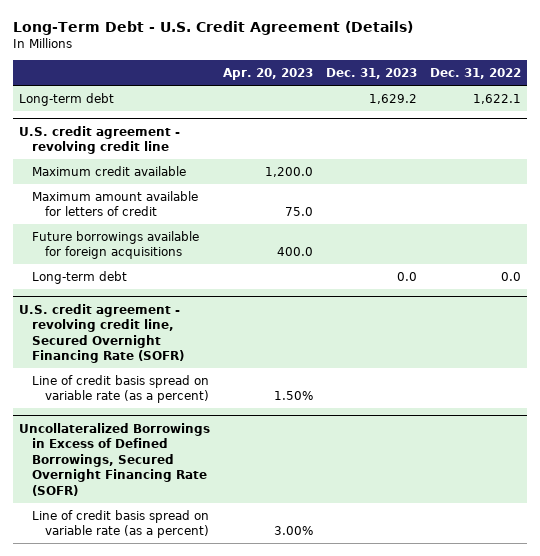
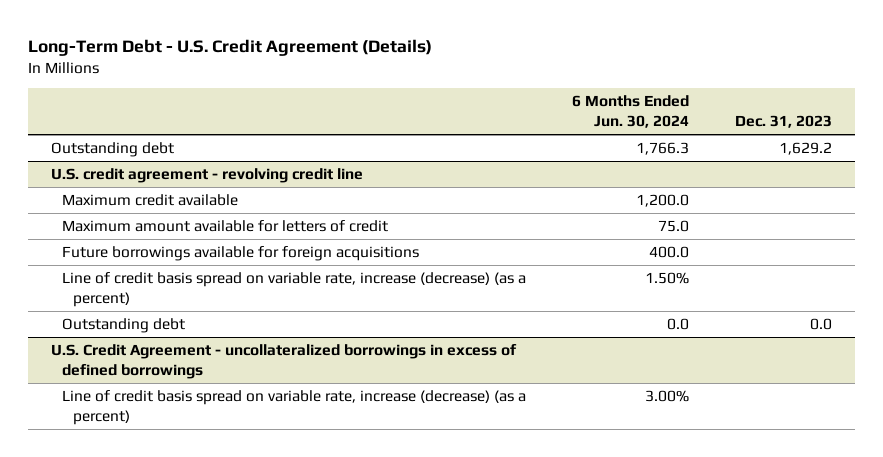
- | Apr. 20, 2023 | Dec. 31, 2023 | Dec. 31, 2022
+ | 6 Months Ended Jun. 30, 2024 | Dec. 31, 2023
- Long-term debt | | 1,629.2 | 1,622.1
+ Outstanding debt | 1,766.3 | 1,629.2
@ U.S. credit agreement - revolving credit line
- Long-term debt | | 0.0 | 0.0
- U.S. credit agreement - revolving credit line, Secured Overnight Financing Rate (SOFR)
- Line of credit basis spread on variable rate (as a percent) | 1.50% | |
- Uncollateralized Borrowings in Excess of Defined Borrowings, Secured Overnight Financing Rate (SOFR)
- Line of credit basis spread on variable rate (as a percent) | 3.00% | |
@ U.S. credit agreement - revolving credit line
+ Line of credit basis spread on variable rate, increase (decrease) (as a percent) | 1.50% |
+ Outstanding debt | 0.0 | 0.0
+ U.S. Credit Agreement - uncollateralized borrowings in excess of defined borrowings
+ Line of credit basis spread on variable rate, increase (decrease) (as a percent) | 3.00% |

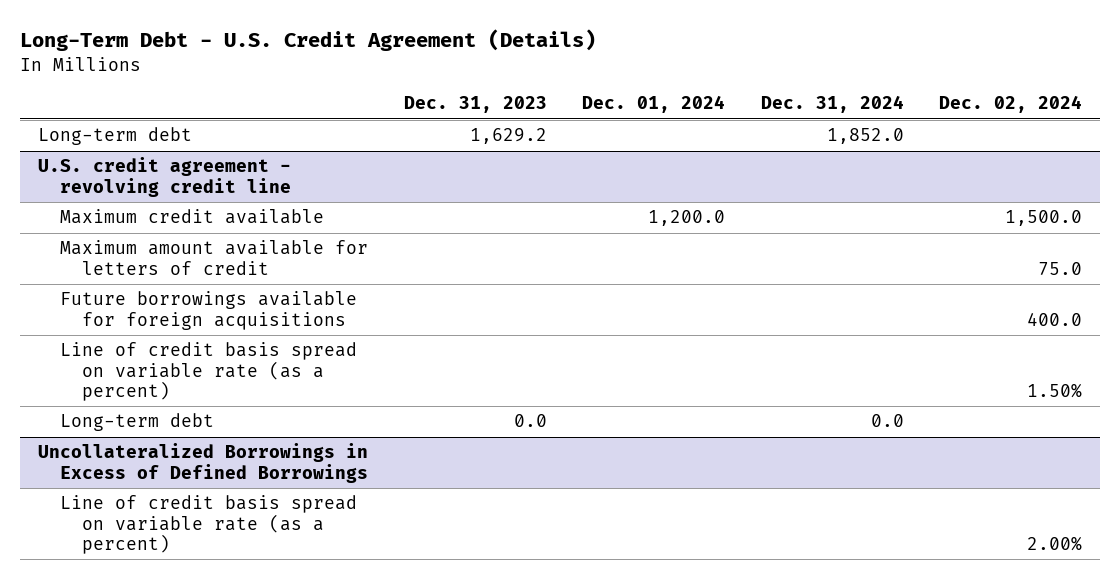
- | 6 Months Ended Jun. 30, 2024 | Dec. 31, 2023
+ | Dec. 31, 2023 | Dec. 01, 2024 | Dec. 31, 2024 | Dec. 02, 2024
- Outstanding debt | 1,766.3 | 1,629.2
+ Long-term debt | 1,629.2 | | 1,852.0 |
@ U.S. credit agreement - revolving credit line
- Line of credit basis spread on variable rate, increase (decrease) (as a percent) | 1.50% |
- Outstanding debt | 0.0 | 0.0
- U.S. Credit Agreement - uncollateralized borrowings in excess of defined borrowings
- Line of credit basis spread on variable rate, increase (decrease) (as a percent) | 3.00% |
@ U.S. credit agreement - revolving credit line
+ Line of credit basis spread on variable rate (as a percent) | | | | 1.50%
+ Long-term debt | 0.0 | | 0.0 |
+ Uncollateralized Borrowings in Excess of Defined Borrowings
+ Line of credit basis spread on variable rate (as a percent) | | | | 2.00%

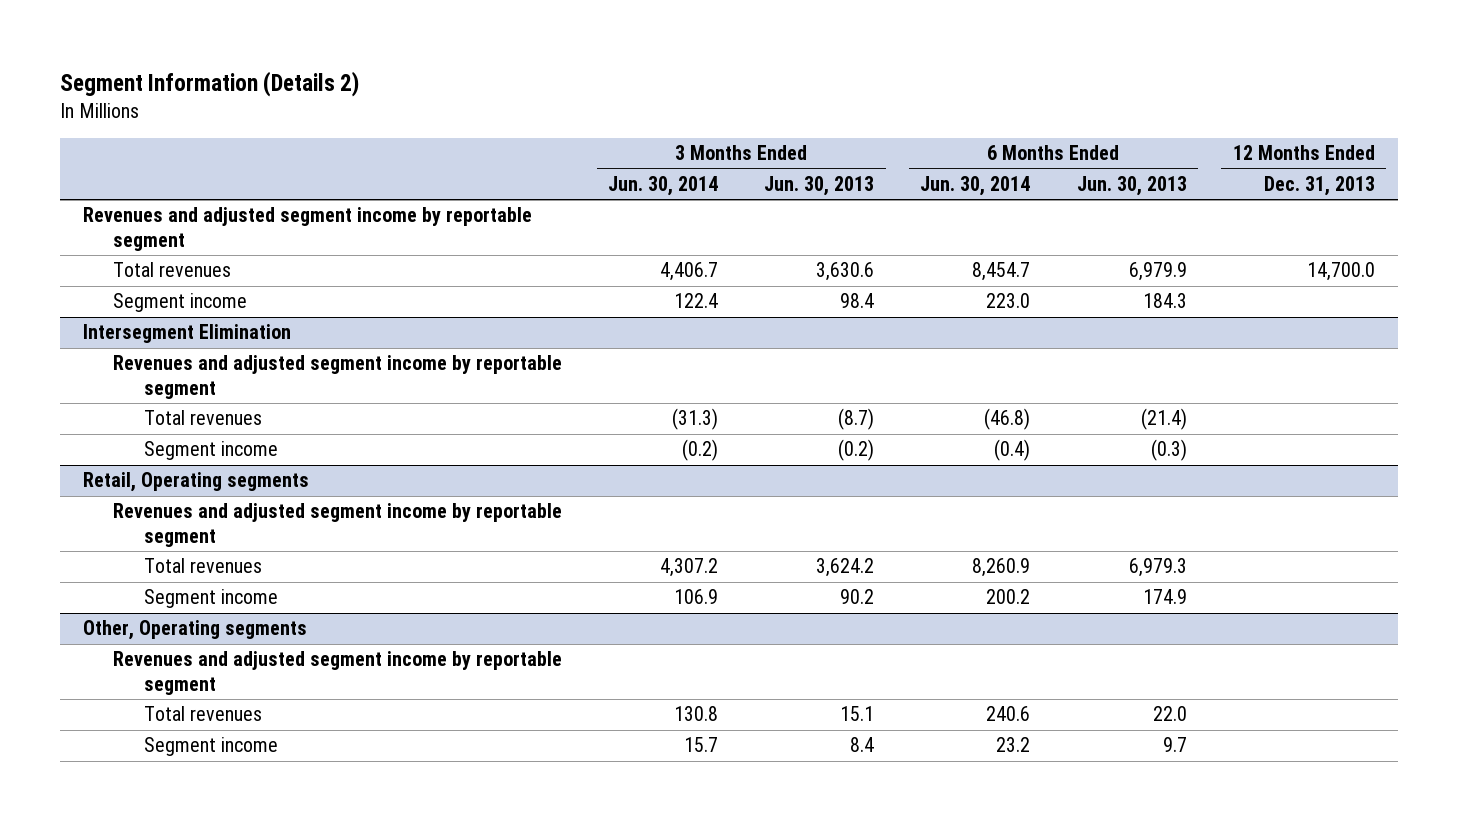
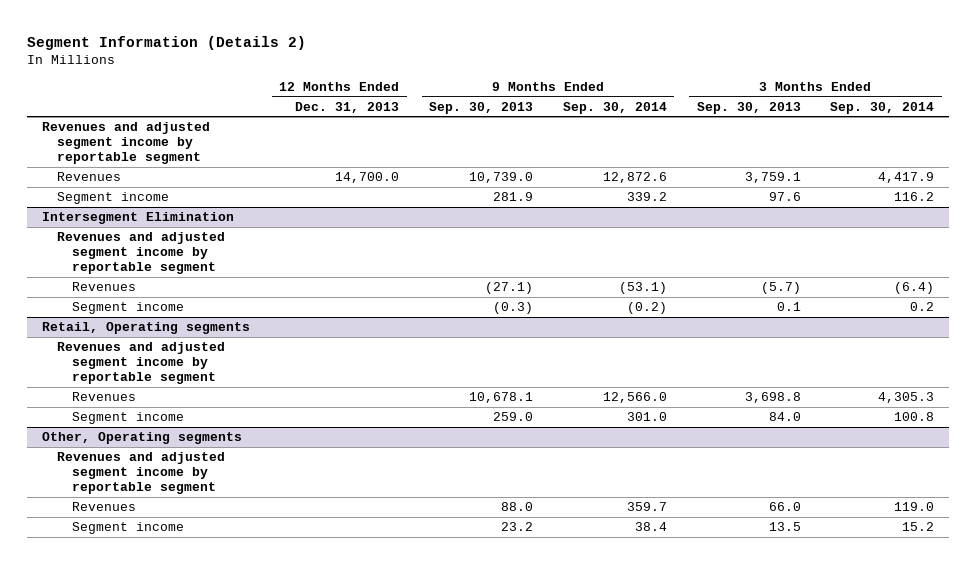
- | 3 Months Ended Jun. 30, 2014 | 3 Months Ended Jun. 30, 2013 | 6 Months Ended Jun. 30, 2014 | 6 Months Ended Jun. 30, 2013 | 12 Months Ended Dec. 31, 2013
+ | 12 Months Ended Dec. 31, 2013 | 9 Months Ended Sep. 30, 2013 | 9 Months Ended Sep. 30, 2014 | 3 Months Ended Sep. 30, 2013 | 3 Months Ended Sep. 30, 2014
- Total revenues | 4,406.7 | 3,630.6 | 8,454.7 | 6,979.9 | 14,700.0
+ Revenues | 14,700.0 | 10,739.0 | 12,872.6 | 3,759.1 | 4,417.9
@ Intersegment Elimination
- Total revenues | (31.3) | (8.7) | (46.8) | (21.4) |
+ Revenues | | (27.1) | (53.1) | (5.7) | (6.4)
@ Retail, Operating segments
- Total revenues | 4,307.2 | 3,624.2 | 8,260.9 | 6,979.3 |
+ Revenues | | 10,678.1 | 12,566.0 | 3,698.8 | 4,305.3
@ Other, Operating segments
- Total revenues | 130.8 | 15.1 | 240.6 | 22.0 |
+ Revenues | | 88.0 | 359.7 | 66.0 | 119.0

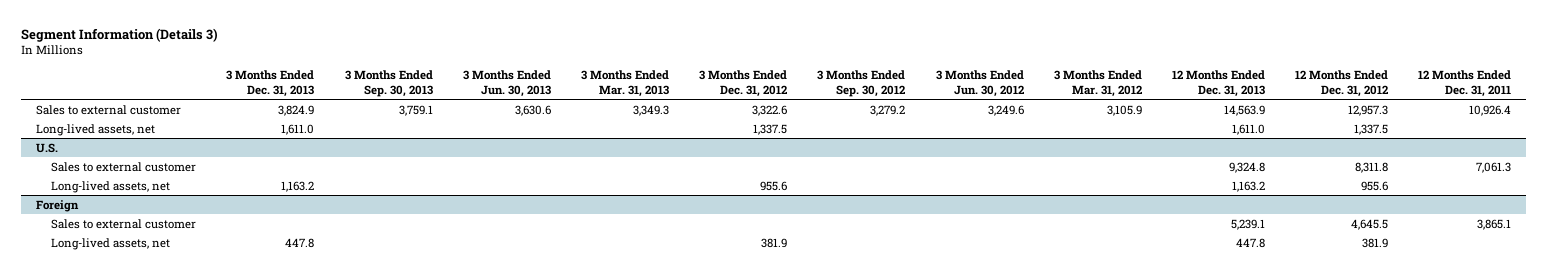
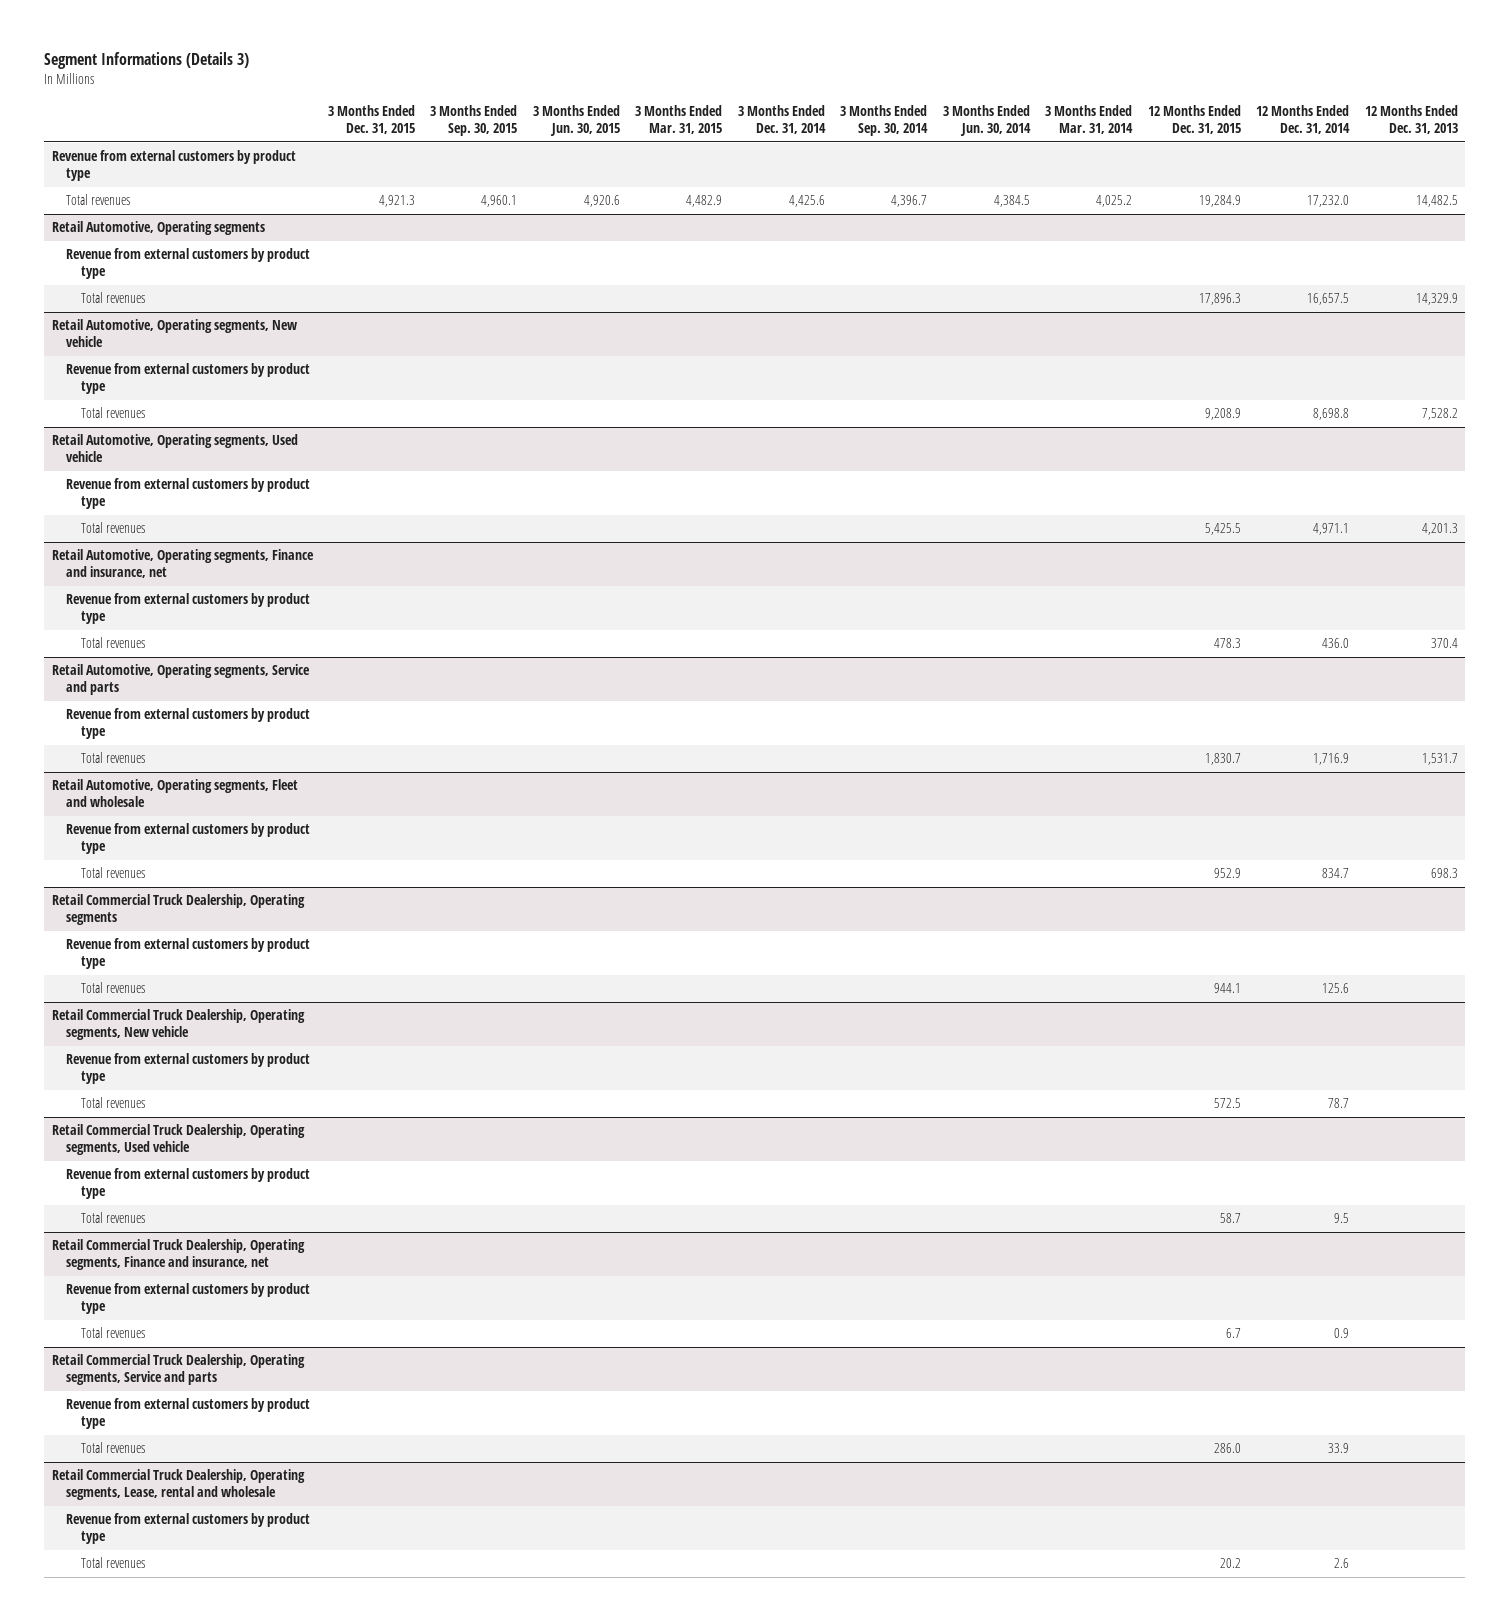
- Segment Information (Details 3)
+ Segment Informations (Details 3)
- | 3 Months Ended Dec. 31, 2013 | 3 Months Ended Sep. 30, 2013 | 3 Months Ended Jun. 30, 2013 | 3 Months Ended Mar. 31, 2013 | 3 Months Ended Dec. 31, 2012 | 3 Months Ended Sep. 30, 2012 | 3 Months Ended Jun. 30, 2012 | 3 Months Ended Mar. 31, 2012 | 12 Months Ended Dec. 31, 2013 | 12 Months Ended Dec. 31, 2012 | 12 Months Ended Dec. 31, 2011
+ | 3 Months Ended Dec. 31, 2015 | 3 Months Ended Sep. 30, 2015 | 3 Months Ended Jun. 30, 2015 | 3 Months Ended Mar. 31, 2015 | 3 Months Ended Dec. 31, 2014 | 3 Months Ended Sep. 30, 2014 | 3 Months Ended Jun. 30, 2014 | 3 Months Ended Mar. 31, 2014 | 12 Months Ended Dec. 31, 2015 | 12 Months Ended Dec. 31, 2014 | 12 Months Ended Dec. 31, 2013
- Sales to external customer | 3,824.9 | 3,759.1 | 3,630.6 | 3,349.3 | 3,322.6 | 3,279.2 | 3,249.6 | 3,105.9 | 14,563.9 | 12,957.3 | 10,926.4
- Long-lived assets, net | 1,611.0 | | | | 1,337.5 | | | | 1,611.0 | 1,337.5 |
- U.S.
- Sales to external customer | | | | | | | | | 9,324.8 | 8,311.8 | 7,061.3
- Long-lived assets, net | 1,163.2 | | | | 955.6 | | | | 1,163.2 | 955.6 |
- Foreign
- Sales to external customer | | | | | | | | | 5,239.1 | 4,645.5 | 3,865.1
- Long-lived assets, net | 447.8 | | | | 381.9 | | | | 447.8 | 381.9 |
+ Revenue from external customers by product type
+ Total revenues | 4,921.3 | 4,960.1 | 4,920.6 | 4,482.9 | 4,425.6 | 4,396.7 | 4,384.5 | 4,025.2 | 19,284.9 | 17,232.0 | 14,482.5
+ Retail Automotive, Operating segments
+ Revenue from external customers by product type
+ Total revenues | | | | | | | | | 17,896.3 | 16,657.5 | 14,329.9
+ Retail Automotive, Operating segments, New vehicle
+ Revenue from external customers by product type
+ Total revenues | | | | | | | | | 9,208.9 | 8,698.8 | 7,528.2
+ Retail Automotive, Operating segments, Used vehicle
+ Revenue from external customers by product type
+ Total revenues | | | | | | | | | 5,425.5 | 4,971.1 | 4,201.3
+ Retail Automotive, Operating segments, Finance and insurance, net
+ Revenue from external customers by product type
+ Total revenues | | | | | | | | | 478.3 | 436.0 | 370.4
+ Retail Automotive, Operating segments, Service and parts
+ Revenue from external customers by product type
+ Total revenues | | | | | | | | | 1,830.7 | 1,716.9 | 1,531.7
+ Retail Automotive, Operating segments, Fleet and wholesale
+ Revenue from external customers by product type
+ Total revenues | | | | | | | | | 952.9 | 834.7 | 698.3
+ Retail Commercial Truck Dealership, Operating segments
+ Revenue from external customers by product type
+ Total revenues | | | | | | | | | 944.1 | 125.6 |
+ Retail Commercial Truck Dealership, Operating segments, New vehicle
+ Revenue from external customers by product type
+ Total revenues | | | | | | | | | 572.5 | 78.7 |
+ Retail Commercial Truck Dealership, Operating segments, Used vehicle
+ Revenue from external customers by product type
+ Total revenues | | | | | | | | | 58.7 | 9.5 |
+ Retail Commercial Truck Dealership, Operating segments, Finance and insurance, net
+ Revenue from external customers by product type
+ Total revenues | | | | | | | | | 6.7 | 0.9 |
+ Retail Commercial Truck Dealership, Operating segments, Service and parts
+ Revenue from external customers by product type
+ Total revenues | | | | | | | | | 286.0 | 33.9 |
+ Retail Commercial Truck Dealership, Operating segments, Lease, rental and wholesale
+ Revenue from external customers by product type
+ Total revenues | | | | | | | | | 20.2 | 2.6 |

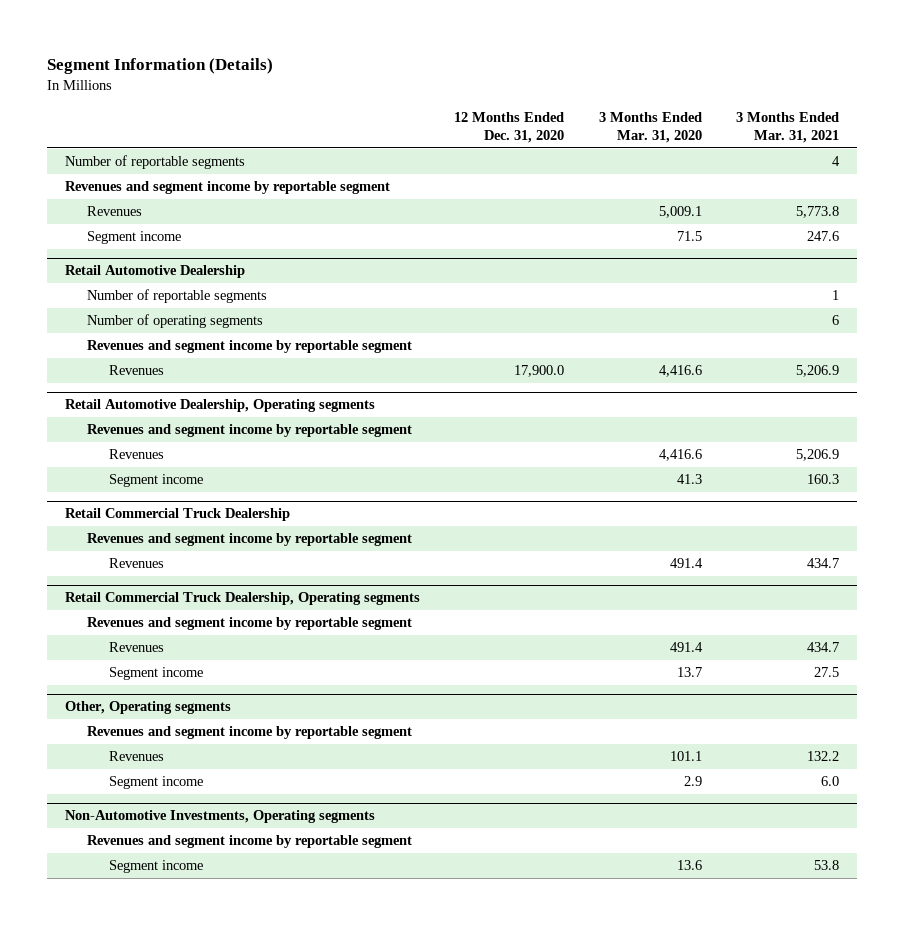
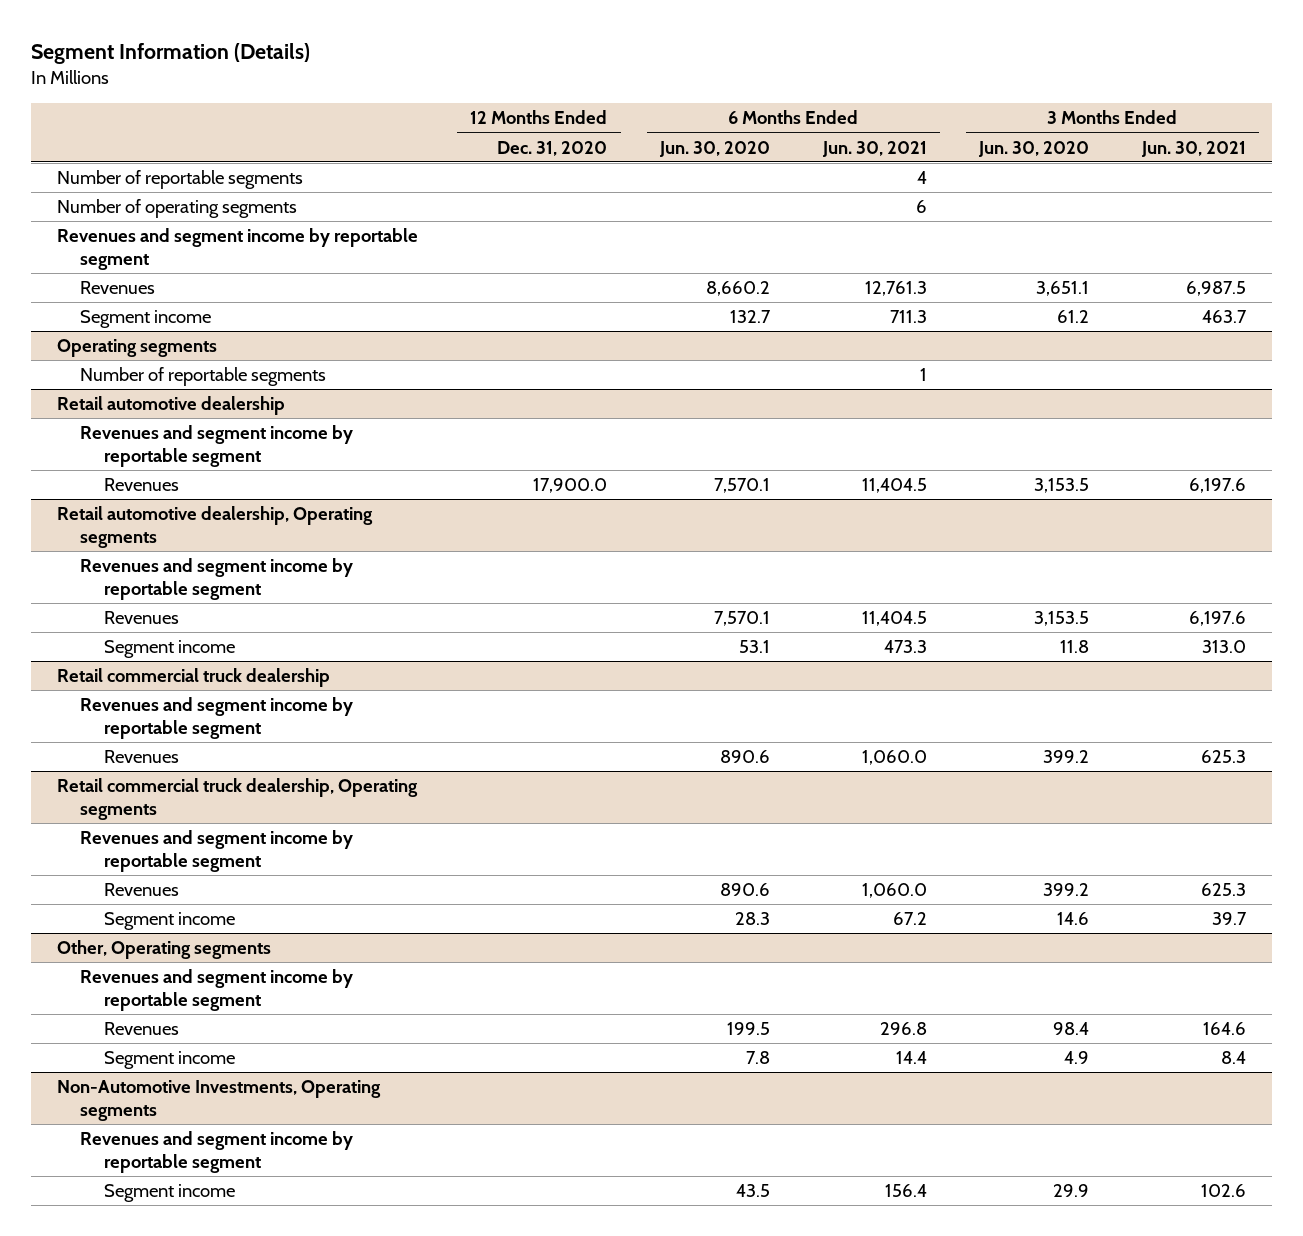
- | 12 Months Ended Dec. 31, 2020 | 3 Months Ended Mar. 31, 2020 | 3 Months Ended Mar. 31, 2021
+ | 12 Months Ended Dec. 31, 2020 | 6 Months Ended Jun. 30, 2020 | 6 Months Ended Jun. 30, 2021 | 3 Months Ended Jun. 30, 2020 | 3 Months Ended Jun. 30, 2021
+ Number of operating segments | | | 6 | |
- Retail Automotive Dealership
- Number of reportable segments | | | 1
- Number of operating segments | | | 6
+ Operating segments
+ Number of reportable segments | | | 1 | |
+ Retail automotive dealership
- Retail Automotive Dealership, Operating segments
+ Retail automotive dealership, Operating segments
- Retail Commercial Truck Dealership
+ Retail commercial truck dealership
- Retail Commercial Truck Dealership, Operating segments
+ Retail commercial truck dealership, Operating segments

